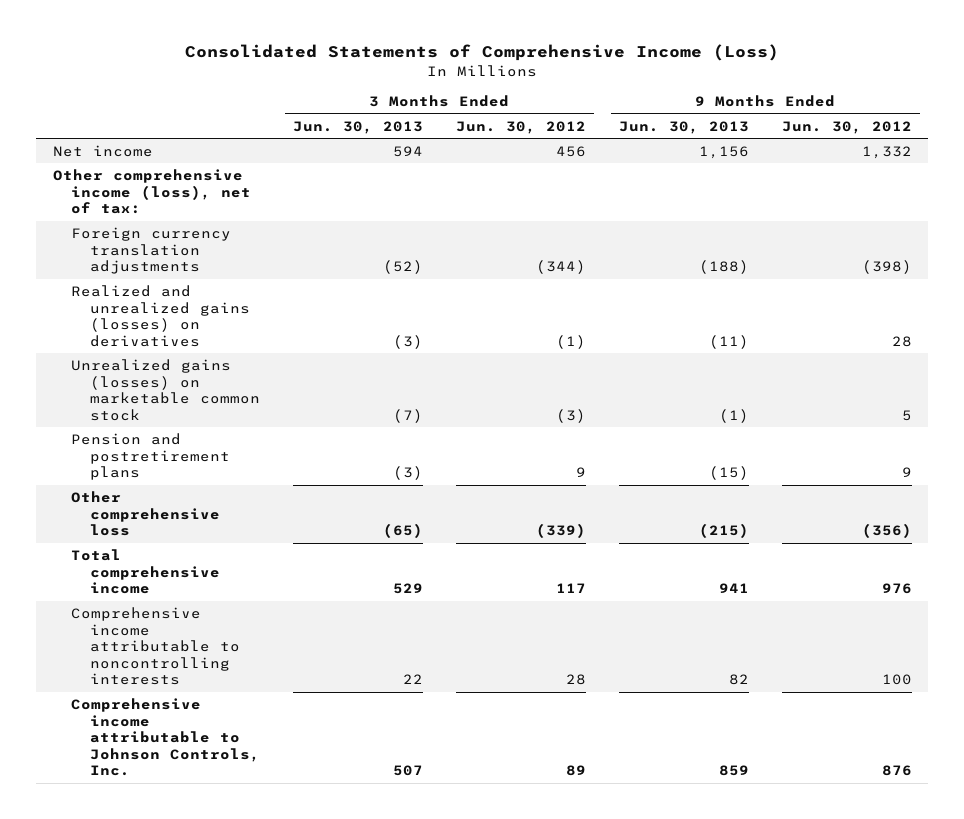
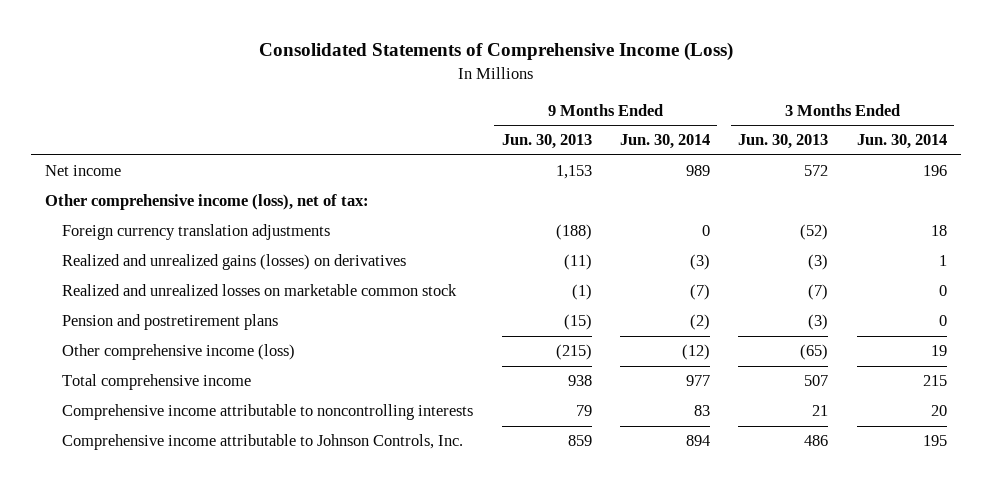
- | 3 Months Ended Jun. 30, 2013 | 3 Months Ended Jun. 30, 2012 | 9 Months Ended Jun. 30, 2013 | 9 Months Ended Jun. 30, 2012
+ | 9 Months Ended Jun. 30, 2013 | 9 Months Ended Jun. 30, 2014 | 3 Months Ended Jun. 30, 2013 | 3 Months Ended Jun. 30, 2014
- Net income | 594 | 456 | 1,156 | 1,332
+ Net income | 1,153 | 989 | 572 | 196
- Unrealized gains (losses) on marketable common stock | (7) | (3) | (1) | 5
+ Realized and unrealized losses on marketable common stock | (1) | (7) | (7) | 0
- Other comprehensive loss | (65) | (339) | (215) | (356)
- Total comprehensive income | 529 | 117 | 941 | 976
- Comprehensive income attributable to noncontrolling interests | 22 | 28 | 82 | 100
- Comprehensive income attributable to Johnson Controls, Inc. | 507 | 89 | 859 | 876
+ Other comprehensive income (loss) | (215) | (12) | (65) | 19
+ Total comprehensive income | 938 | 977 | 507 | 215
+ Comprehensive income attributable to noncontrolling interests | 79 | 83 | 21 | 20
+ Comprehensive income attributable to Johnson Controls, Inc. | 859 | 894 | 486 | 195

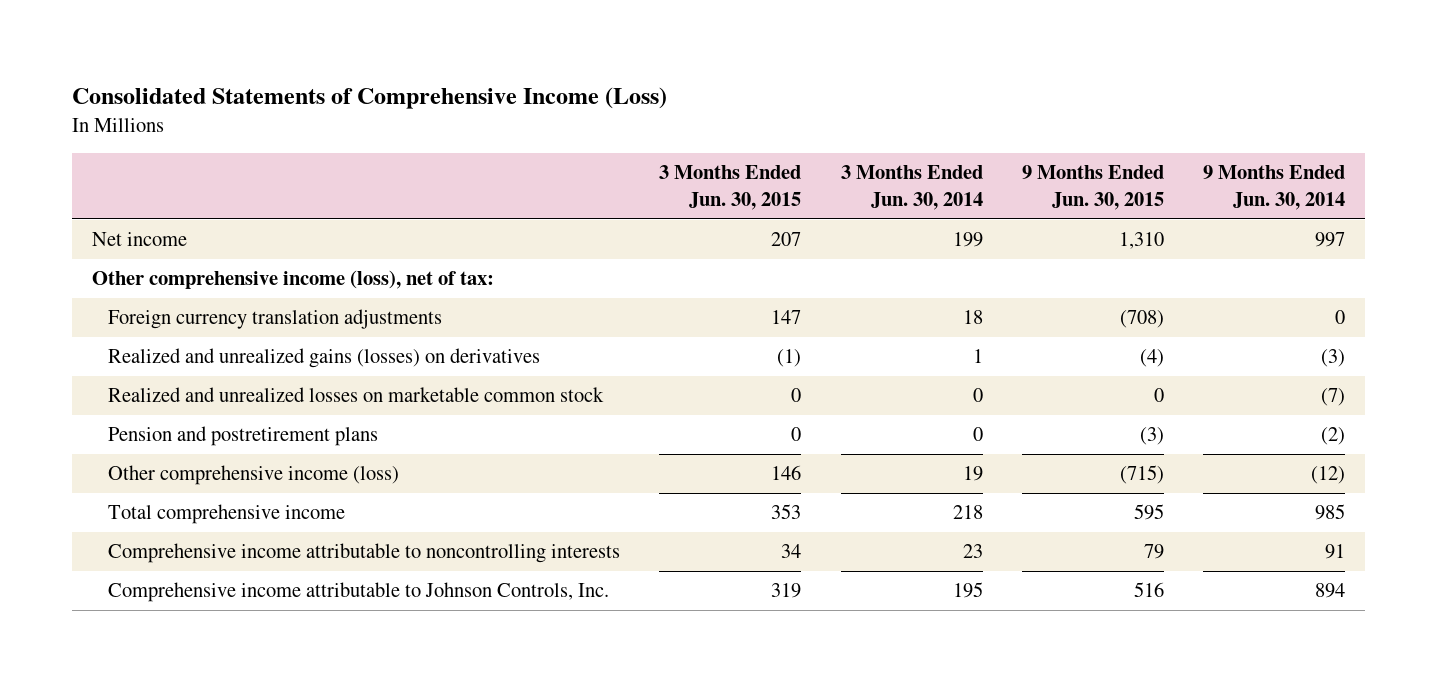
- | 9 Months Ended Jun. 30, 2013 | 9 Months Ended Jun. 30, 2014 | 3 Months Ended Jun. 30, 2013 | 3 Months Ended Jun. 30, 2014
+ | 3 Months Ended Jun. 30, 2015 | 3 Months Ended Jun. 30, 2014 | 9 Months Ended Jun. 30, 2015 | 9 Months Ended Jun. 30, 2014
- Net income | 1,153 | 989 | 572 | 196
+ Net income | 207 | 199 | 1,310 | 997
- Total comprehensive income | 938 | 977 | 507 | 215
- Comprehensive income attributable to noncontrolling interests | 79 | 83 | 21 | 20
+ Total comprehensive income | 353 | 218 | 595 | 985
+ Comprehensive income attributable to noncontrolling interests | 34 | 23 | 79 | 91

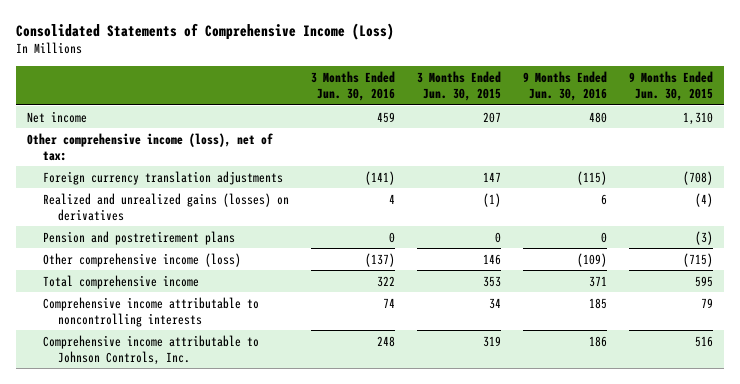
- | 3 Months Ended Jun. 30, 2015 | 3 Months Ended Jun. 30, 2014 | 9 Months Ended Jun. 30, 2015 | 9 Months Ended Jun. 30, 2014
+ | 3 Months Ended Jun. 30, 2016 | 3 Months Ended Jun. 30, 2015 | 9 Months Ended Jun. 30, 2016 | 9 Months Ended Jun. 30, 2015
- Realized and unrealized losses on marketable common stock | 0 | 0 | 0 | (7)

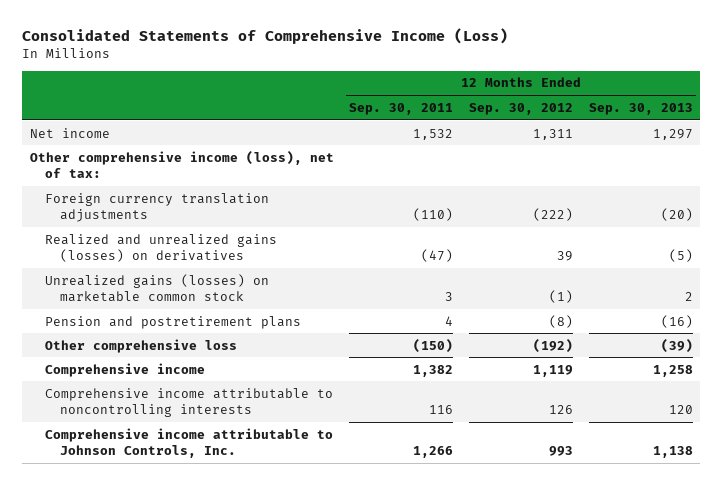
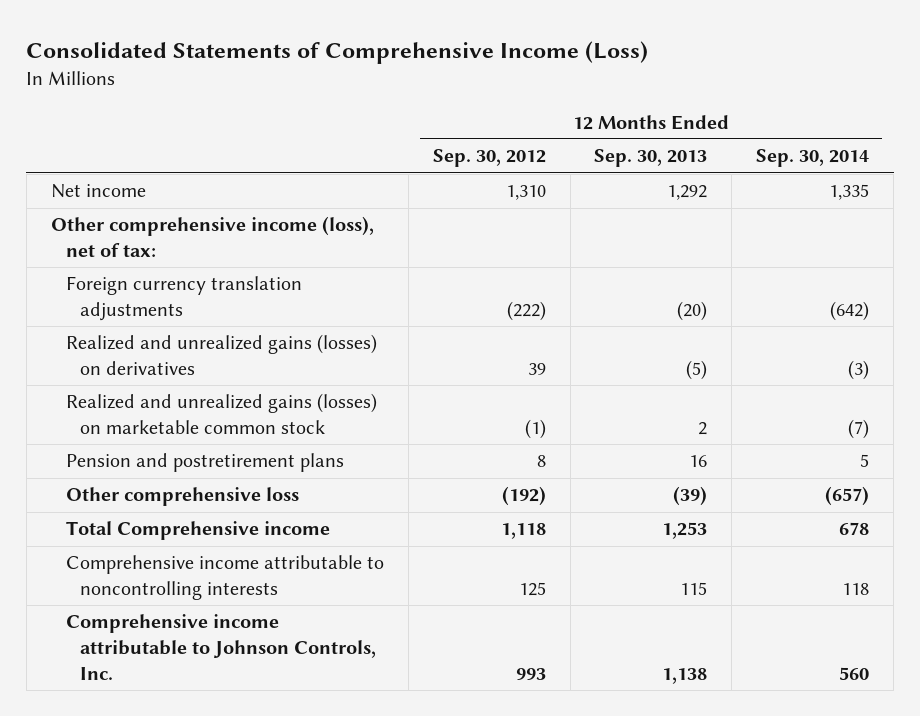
- | 12 Months Ended Sep. 30, 2011 | 12 Months Ended Sep. 30, 2012 | 12 Months Ended Sep. 30, 2013
+ | 12 Months Ended Sep. 30, 2012 | 12 Months Ended Sep. 30, 2013 | 12 Months Ended Sep. 30, 2014
- Net income | 1,532 | 1,311 | 1,297
+ Net income | 1,310 | 1,292 | 1,335
- Unrealized gains (losses) on marketable common stock | 3 | (1) | 2
- Pension and postretirement plans | 4 | (8) | (16)
+ Realized and unrealized gains (losses) on marketable common stock | (1) | 2 | (7)
+ Pension and postretirement plans | 8 | 16 | 5
- Comprehensive income | 1,382 | 1,119 | 1,258
- Comprehensive income attributable to noncontrolling interests | 116 | 126 | 120
+ Total Comprehensive income | 1,118 | 1,253 | 678
+ Comprehensive income attributable to noncontrolling interests | 125 | 115 | 118

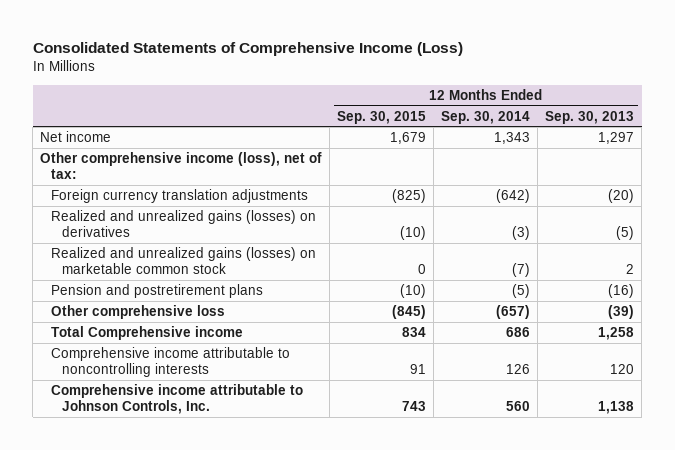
- | 12 Months Ended Sep. 30, 2012 | 12 Months Ended Sep. 30, 2013 | 12 Months Ended Sep. 30, 2014
+ | 12 Months Ended Sep. 30, 2015 | 12 Months Ended Sep. 30, 2014 | 12 Months Ended Sep. 30, 2013
- Net income | 1,310 | 1,292 | 1,335
+ Net income | 1,679 | 1,343 | 1,297
- Pension and postretirement plans | 8 | 16 | 5
+ Pension and postretirement plans | (10) | (5) | (16)
- Total Comprehensive income | 1,118 | 1,253 | 678
- Comprehensive income attributable to noncontrolling interests | 125 | 115 | 118
+ Total Comprehensive income | 834 | 686 | 1,258
+ Comprehensive income attributable to noncontrolling interests | 91 | 126 | 120

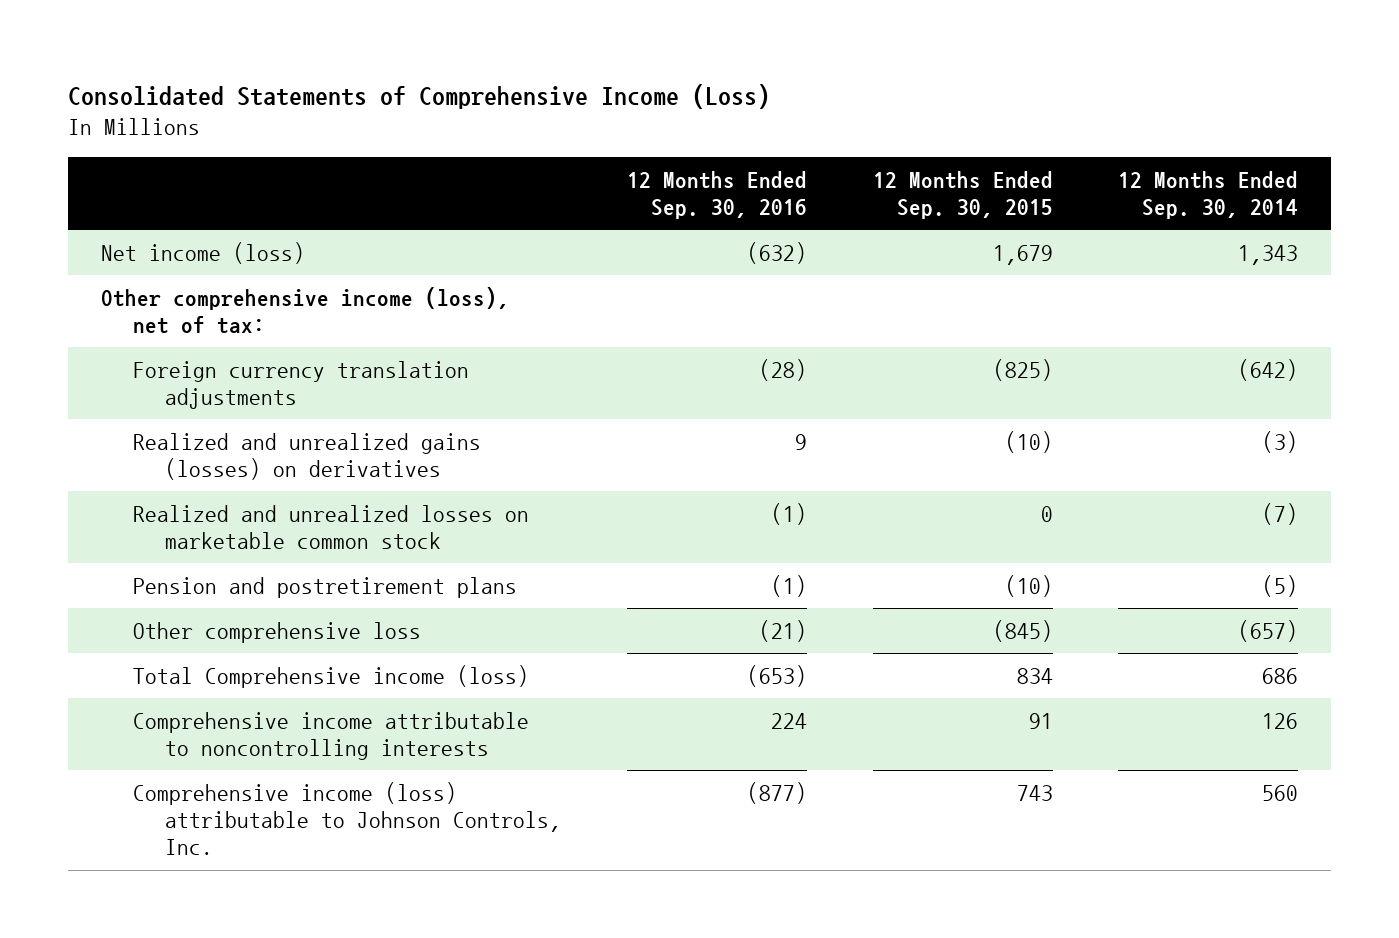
- | 12 Months Ended Sep. 30, 2015 | 12 Months Ended Sep. 30, 2014 | 12 Months Ended Sep. 30, 2013
+ | 12 Months Ended Sep. 30, 2016 | 12 Months Ended Sep. 30, 2015 | 12 Months Ended Sep. 30, 2014
- Net income | 1,679 | 1,343 | 1,297
+ Net income (loss) | (632) | 1,679 | 1,343
- Realized and unrealized gains (losses) on marketable common stock | 0 | (7) | 2
+ Realized and unrealized losses on marketable common stock | (1) | 0 | (7)
- Total Comprehensive income | 834 | 686 | 1,258
+ Total Comprehensive income (loss) | (653) | 834 | 686
- Comprehensive income attributable to Johnson Controls, Inc. | 743 | 560 | 1,138
+ Comprehensive income (loss) attributable to Johnson Controls, Inc. | (877) | 743 | 560

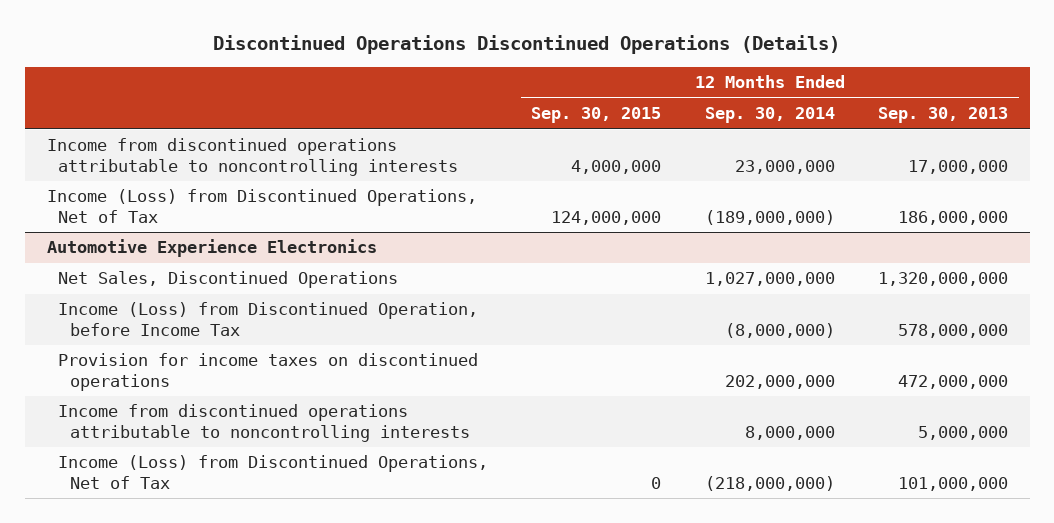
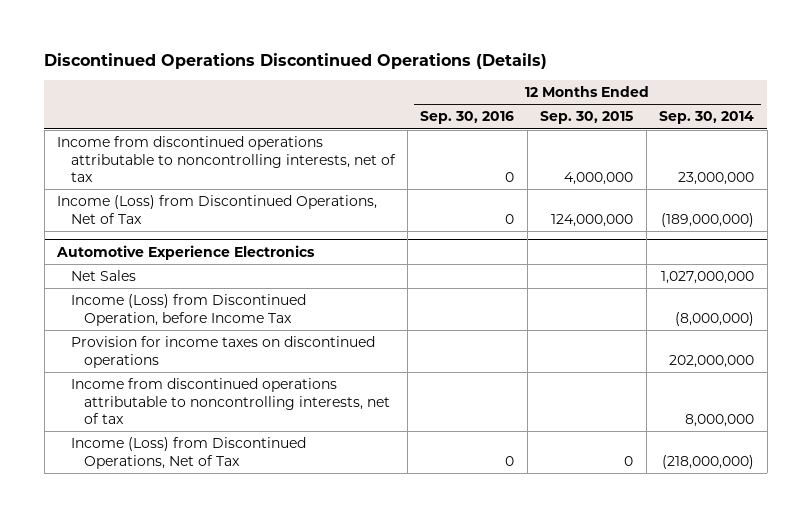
- | 12 Months Ended Sep. 30, 2015 | 12 Months Ended Sep. 30, 2014 | 12 Months Ended Sep. 30, 2013
+ | 12 Months Ended Sep. 30, 2016 | 12 Months Ended Sep. 30, 2015 | 12 Months Ended Sep. 30, 2014
- Income from discontinued operations attributable to noncontrolling interests | 4,000,000 | 23,000,000 | 17,000,000
+ Income from discontinued operations attributable to noncontrolling interests, net of tax | 0 | 4,000,000 | 23,000,000
@ Automotive Experience Electronics
- Net Sales, Discontinued Operations | | 1,027,000,000 | 1,320,000,000
+ Net Sales | | | 1,027,000,000
- Income from discontinued operations attributable to noncontrolling interests | | 8,000,000 | 5,000,000
+ Income from discontinued operations attributable to noncontrolling interests, net of tax | | | 8,000,000

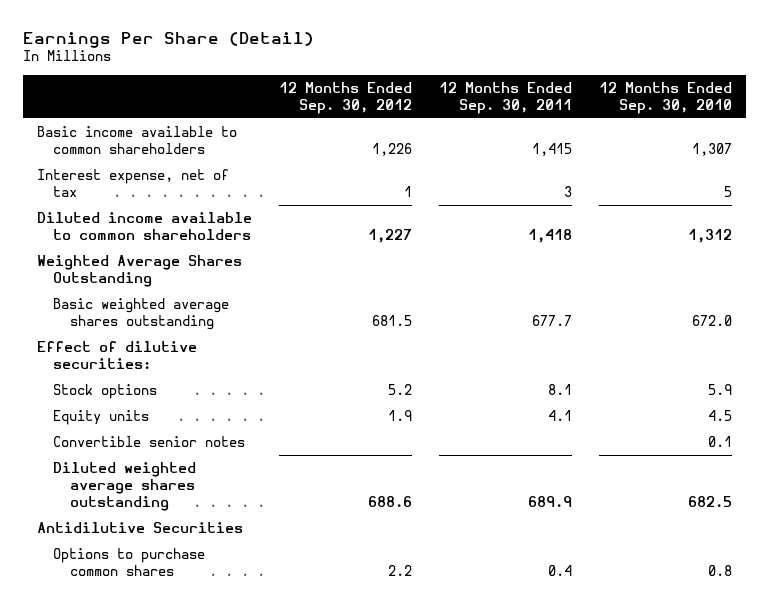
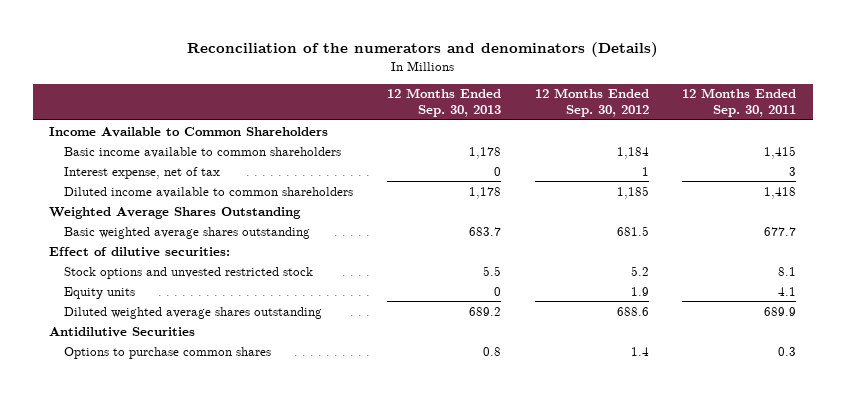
- Earnings Per Share (Detail)
+ Reconciliation of the numerators and denominators (Details)
- | 12 Months Ended Sep. 30, 2012 | 12 Months Ended Sep. 30, 2011 | 12 Months Ended Sep. 30, 2010
+ | 12 Months Ended Sep. 30, 2013 | 12 Months Ended Sep. 30, 2012 | 12 Months Ended Sep. 30, 2011
- Basic income available to common shareholders | 1,226 | 1,415 | 1,307
+ Income Available to Common Shareholders
+ Basic income available to common shareholders | 1,178 | 1,184 | 1,415
- Diluted income available to common shareholders | 1,227 | 1,418 | 1,312
+ Diluted income available to common shareholders | 1,178 | 1,185 | 1,418
- Stock options | 5.2 | 8.1 | 5.9
+ Stock options and unvested restricted stock | 5.5 | 5.2 | 8.1
- Convertible senior notes | | | 0.1
- Options to purchase common shares | 2.2 | 0.4 | 0.8
+ Options to purchase common shares | 0.8 | 1.4 | 0.3

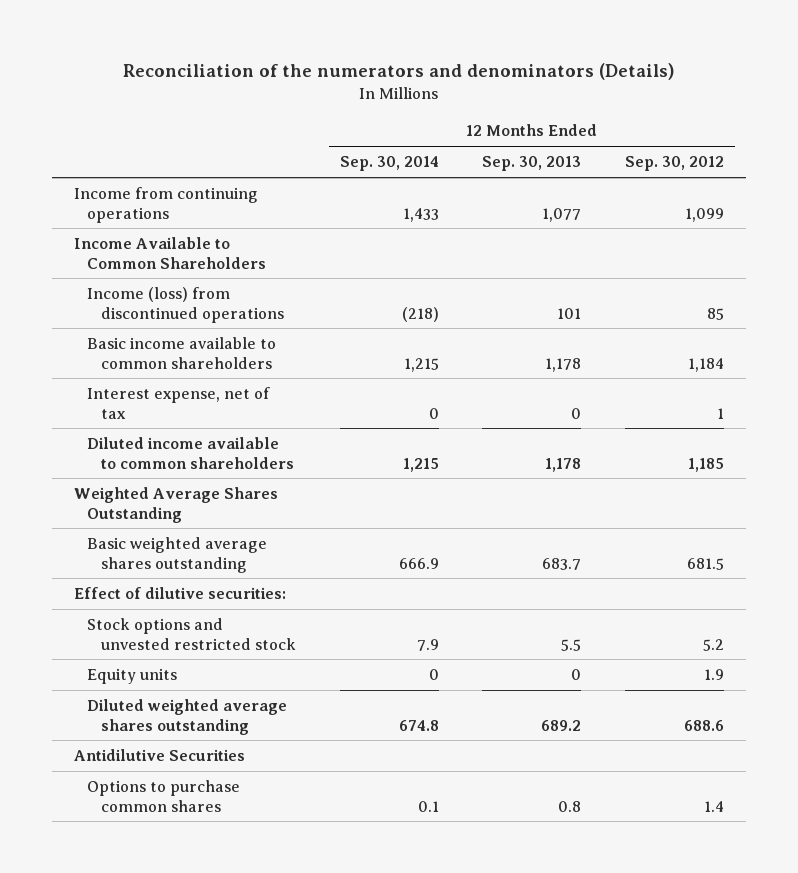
- | 12 Months Ended Sep. 30, 2013 | 12 Months Ended Sep. 30, 2012 | 12 Months Ended Sep. 30, 2011
+ | 12 Months Ended Sep. 30, 2014 | 12 Months Ended Sep. 30, 2013 | 12 Months Ended Sep. 30, 2012
+ Income from continuing operations | 1,433 | 1,077 | 1,099
+ Income (loss) from discontinued operations | (218) | 101 | 85

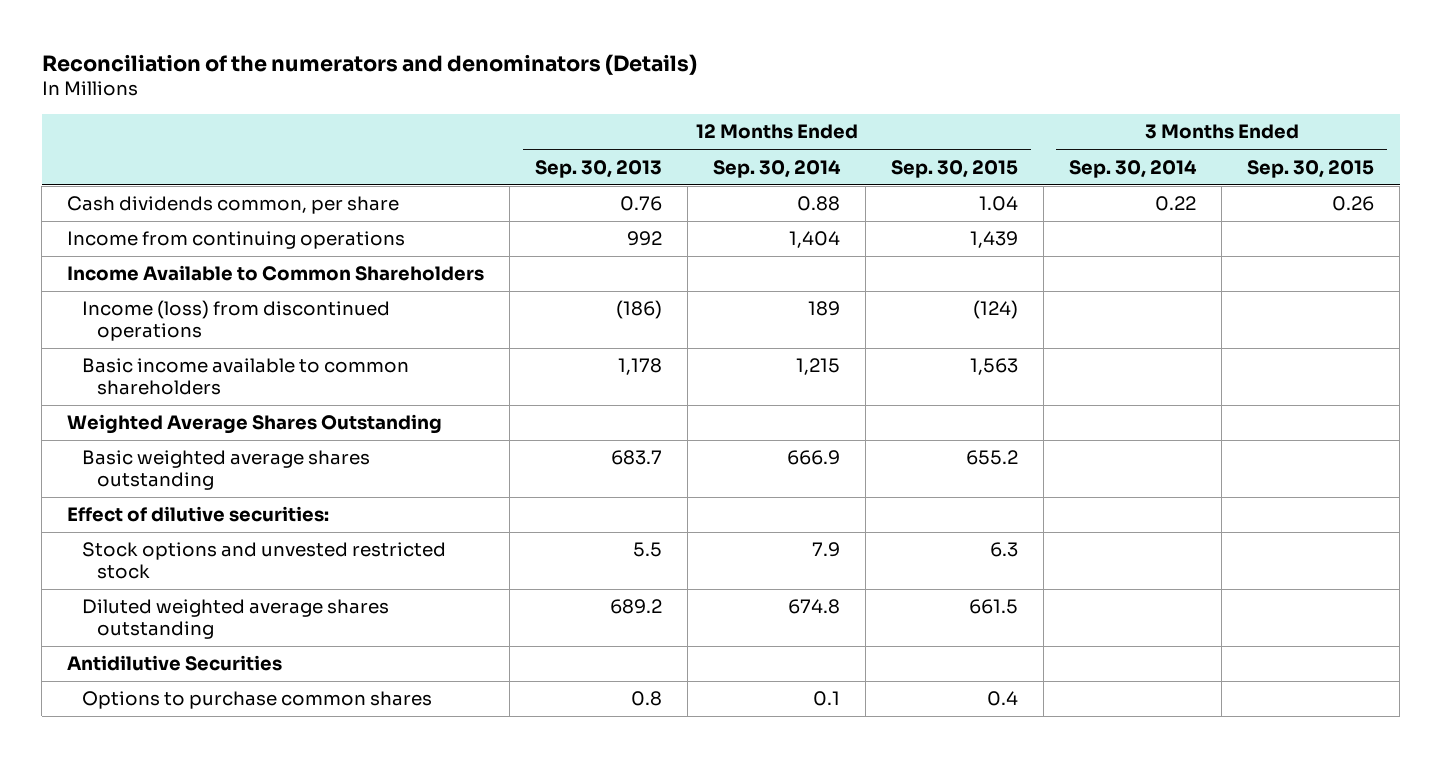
- | 12 Months Ended Sep. 30, 2014 | 12 Months Ended Sep. 30, 2013 | 12 Months Ended Sep. 30, 2012
+ | 12 Months Ended Sep. 30, 2013 | 12 Months Ended Sep. 30, 2014 | 12 Months Ended Sep. 30, 2015 | 3 Months Ended Sep. 30, 2014 | 3 Months Ended Sep. 30, 2015
- Income from continuing operations | 1,433 | 1,077 | 1,099
+ Cash dividends common, per share | 0.76 | 0.88 | 1.04 | 0.22 | 0.26
+ Income from continuing operations | 992 | 1,404 | 1,439 | |
- Income (loss) from discontinued operations | (218) | 101 | 85
+ Income (loss) from discontinued operations | (186) | 189 | (124) | |
- Interest expense, net of tax | 0 | 0 | 1
- Diluted income available to common shareholders | 1,215 | 1,178 | 1,185
- Equity units | 0 | 0 | 1.9

